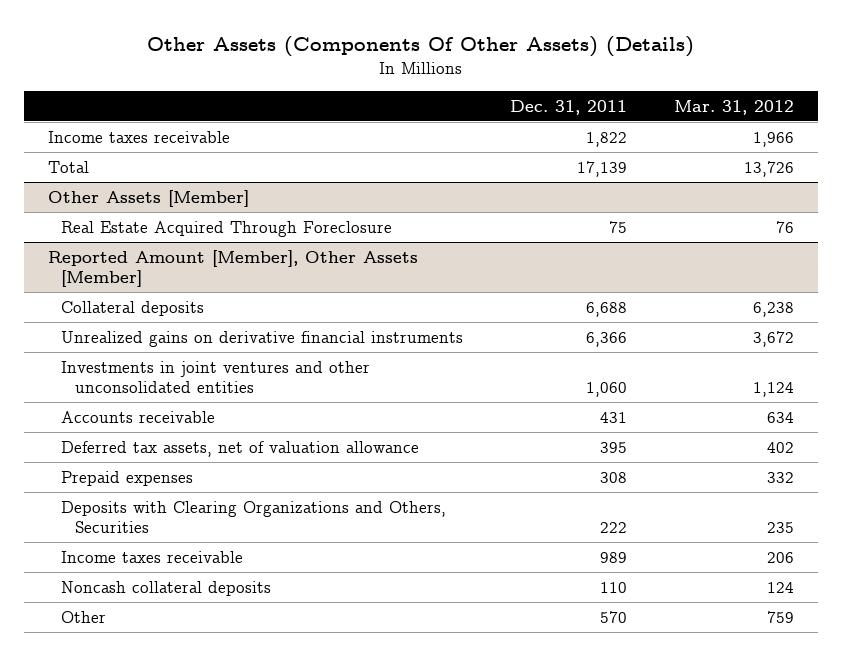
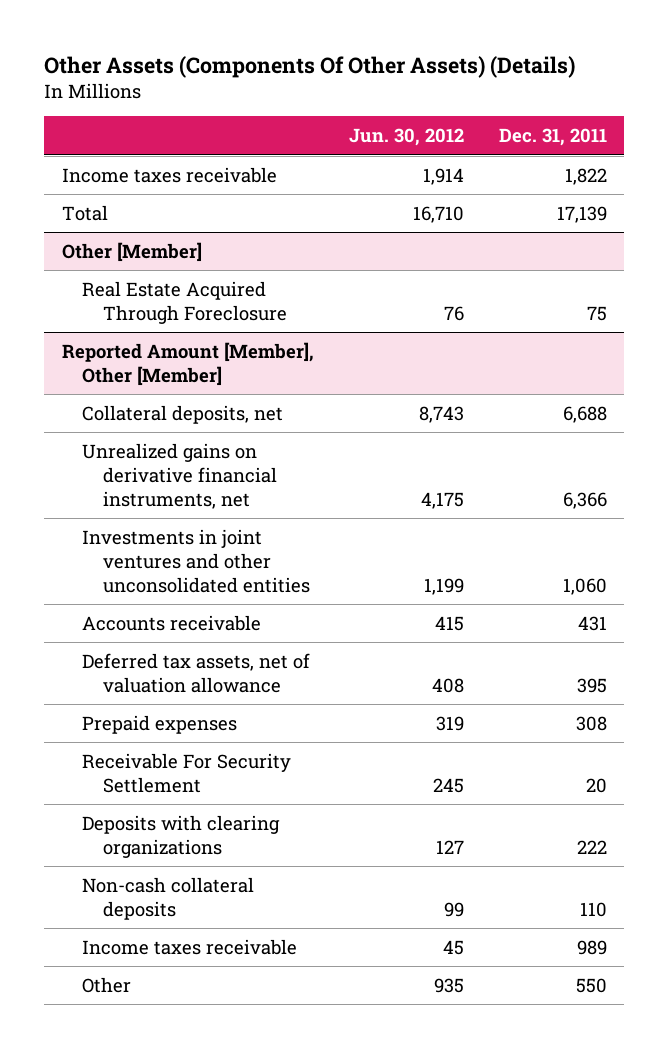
- | Dec. 31, 2011 | Mar. 31, 2012
+ | Jun. 30, 2012 | Dec. 31, 2011
- Other Assets [Member]
+ Other [Member]
- Reported Amount [Member], Other Assets [Member]
- Collateral deposits | 6,688 | 6,238
- Unrealized gains on derivative financial instruments | 6,366 | 3,672
+ Reported Amount [Member], Other [Member]
+ Collateral deposits, net | 8,743 | 6,688
+ Unrealized gains on derivative financial instruments, net | 4,175 | 6,366
- Deposits with Clearing Organizations and Others, Securities | 222 | 235
+ Receivable For Security Settlement | 245 | 20
+ Deposits with clearing organizations | 127 | 222
+ Non-cash collateral deposits | 99 | 110
- Noncash collateral deposits | 110 | 124
- Other | 570 | 759
+ Other | 935 | 550

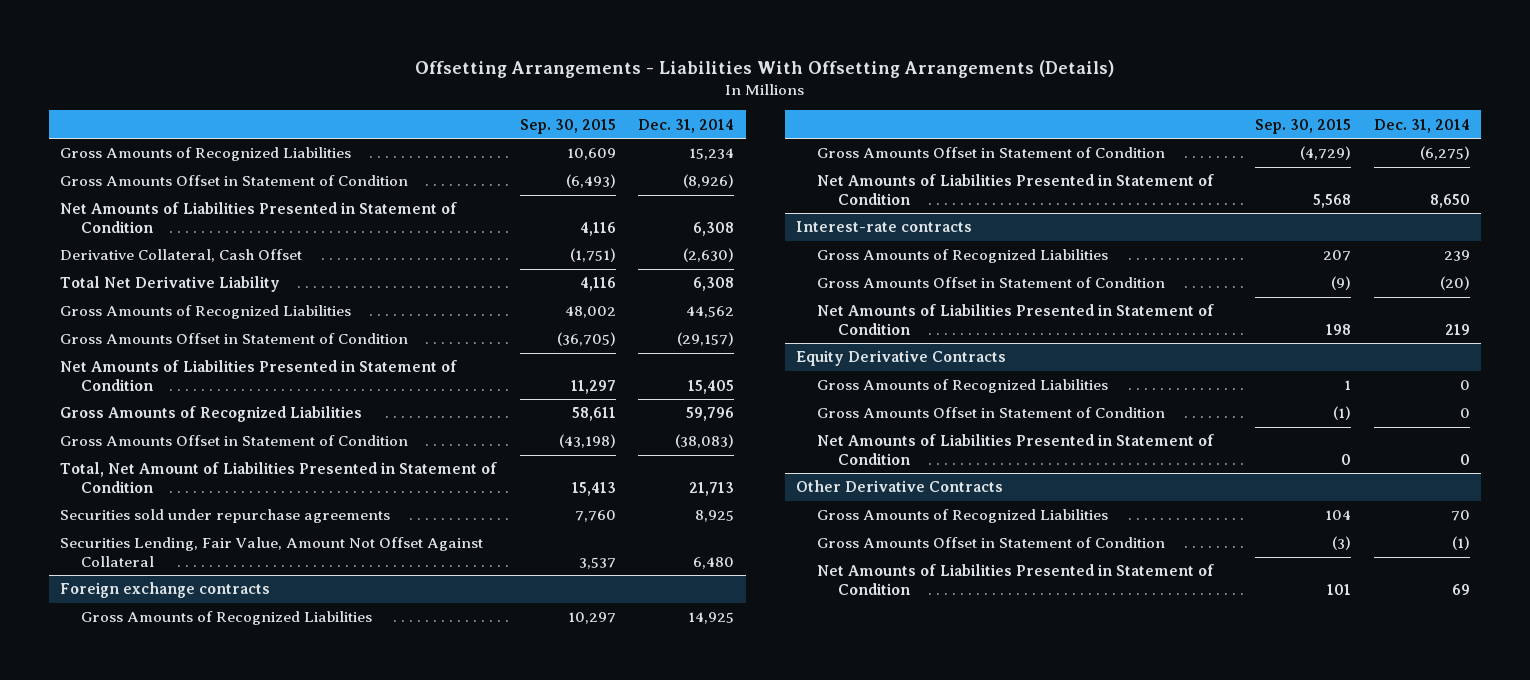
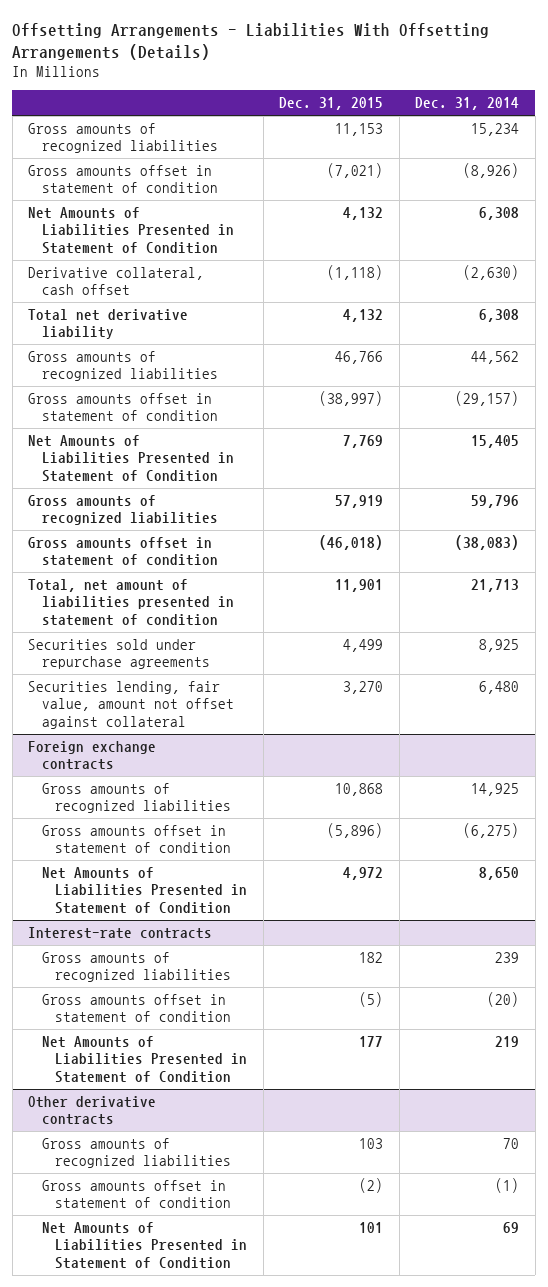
- | Sep. 30, 2015 | Dec. 31, 2014
+ | Dec. 31, 2015 | Dec. 31, 2014
- Gross Amounts of Recognized Liabilities | 10,609 | 15,234
- Gross Amounts Offset in Statement of Condition | (6,493) | (8,926)
+ Gross amounts of recognized liabilities | 11,153 | 15,234
+ Gross amounts offset in statement of condition | (7,021) | (8,926)
- Derivative Collateral, Cash Offset | (1,751) | (2,630)
- Total Net Derivative Liability | 4,116 | 6,308
- Gross Amounts of Recognized Liabilities | 48,002 | 44,562
- Gross Amounts Offset in Statement of Condition | (36,705) | (29,157)
+ Derivative collateral, cash offset | (1,118) | (2,630)
+ Total net derivative liability | 4,132 | 6,308
+ Gross amounts of recognized liabilities | 46,766 | 44,562
+ Gross amounts offset in statement of condition | (38,997) | (29,157)
- Gross Amounts of Recognized Liabilities | 58,611 | 59,796
- Gross Amounts Offset in Statement of Condition | (43,198) | (38,083)
- Total, Net Amount of Liabilities Presented in Statement of Condition | 15,413 | 21,713
+ Gross amounts of recognized liabilities | 57,919 | 59,796
+ Gross amounts offset in statement of condition | (46,018) | (38,083)
+ Total, net amount of liabilities presented in statement of condition | 11,901 | 21,713
- Securities Lending, Fair Value, Amount Not Offset Against Collateral | 3,537 | 6,480
+ Securities lending, fair value, amount not offset against collateral | 3,270 | 6,480
@ Foreign exchange contracts
- Gross Amounts of Recognized Liabilities | 10,297 | 14,925
- Gross Amounts Offset in Statement of Condition | (4,729) | (6,275)
+ Gross amounts of recognized liabilities | 10,868 | 14,925
+ Gross amounts offset in statement of condition | (5,896) | (6,275)
@ Interest-rate contracts
- Gross Amounts of Recognized Liabilities | 207 | 239
- Gross Amounts Offset in Statement of Condition | (9) | (20)
+ Gross amounts of recognized liabilities | 182 | 239
+ Gross amounts offset in statement of condition | (5) | (20)
- Equity Derivative Contracts
- Gross Amounts of Recognized Liabilities | 1 | 0
- Gross Amounts Offset in Statement of Condition | (1) | 0
- Net Amounts of Liabilities Presented in Statement of Condition | 0 | 0
- Other Derivative Contracts
- Gross Amounts of Recognized Liabilities | 104 | 70
- Gross Amounts Offset in Statement of Condition | (3) | (1)
+ Other derivative contracts
+ Gross amounts of recognized liabilities | 103 | 70
+ Gross amounts offset in statement of condition | (2) | (1)

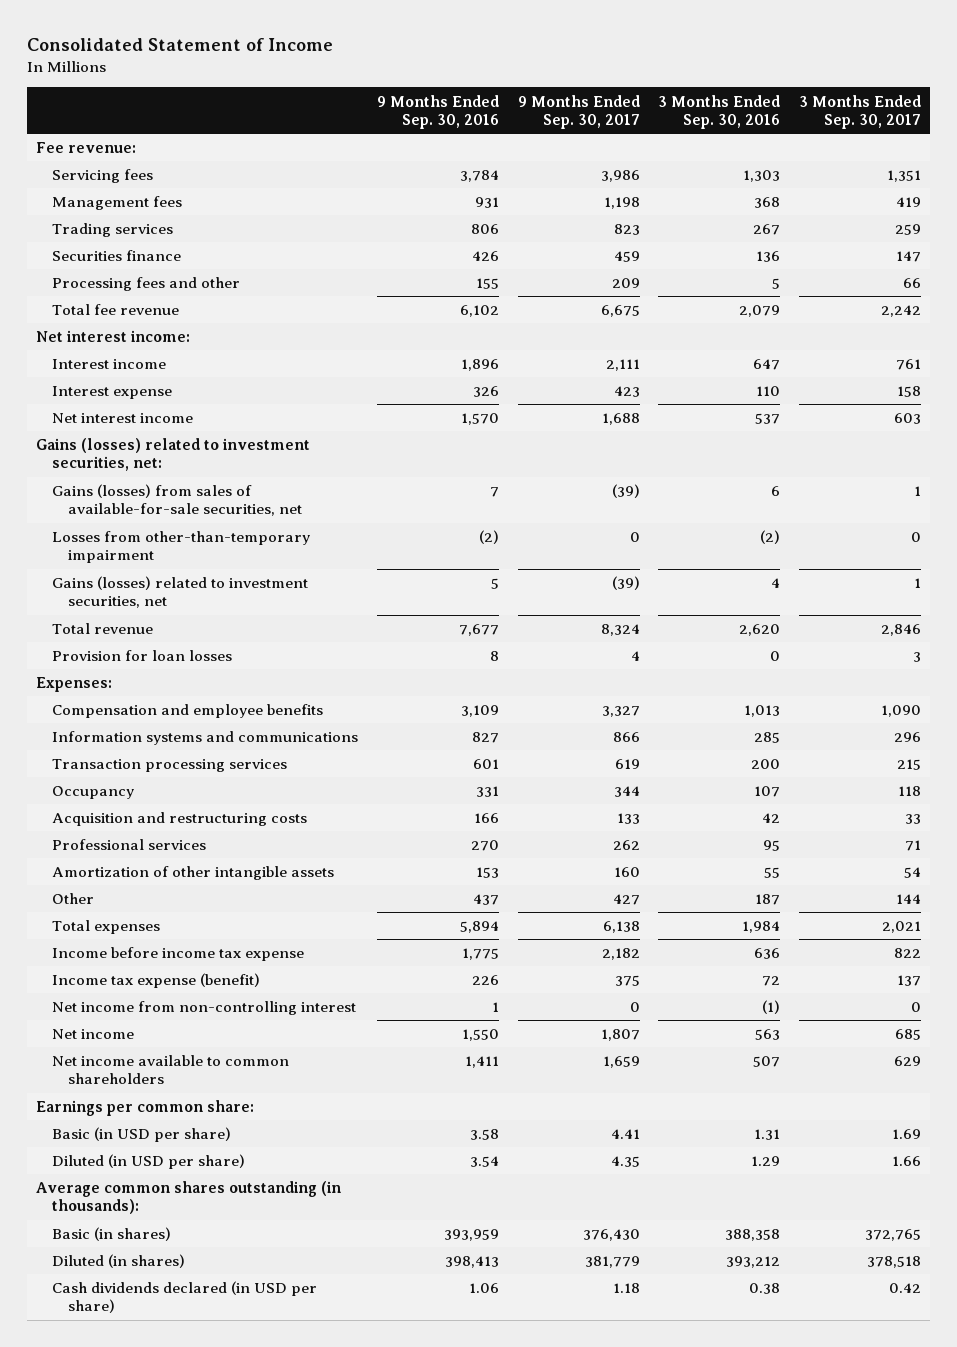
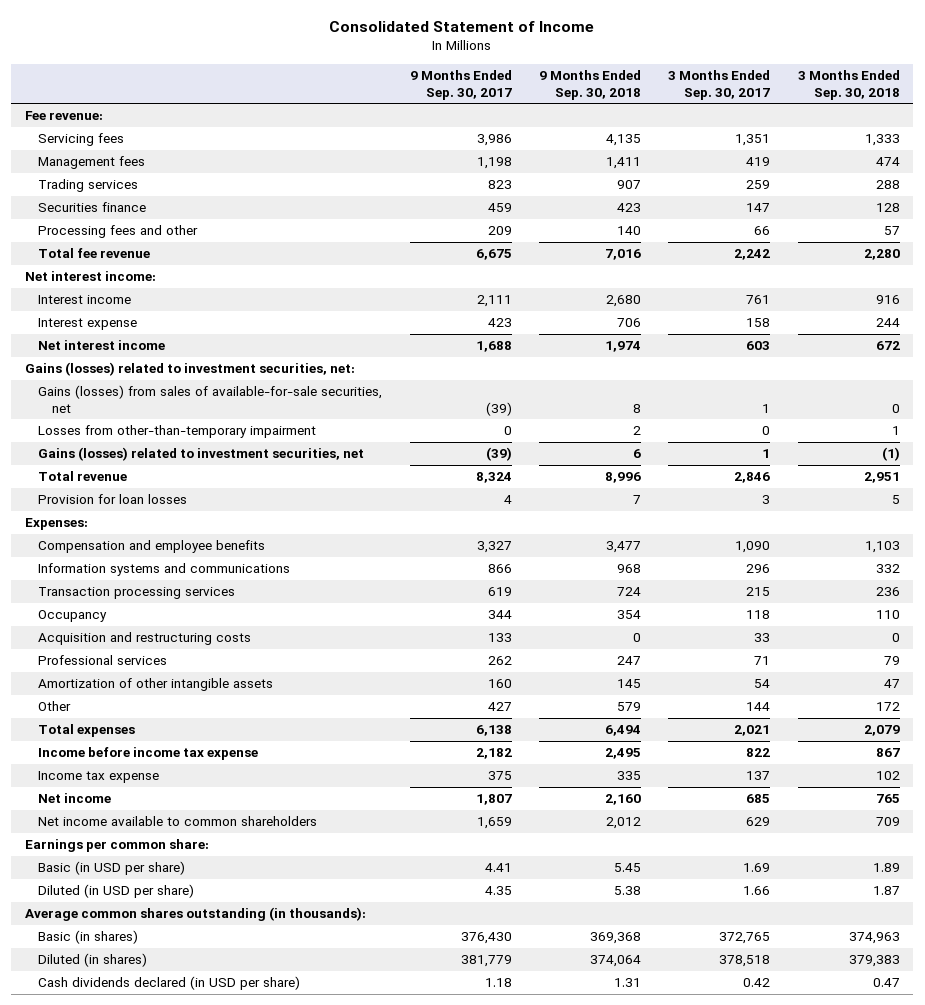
- | 9 Months Ended Sep. 30, 2016 | 9 Months Ended Sep. 30, 2017 | 3 Months Ended Sep. 30, 2016 | 3 Months Ended Sep. 30, 2017
+ | 9 Months Ended Sep. 30, 2017 | 9 Months Ended Sep. 30, 2018 | 3 Months Ended Sep. 30, 2017 | 3 Months Ended Sep. 30, 2018
- Income tax expense (benefit) | 226 | 375 | 72 | 137
- Net income from non-controlling interest | 1 | 0 | (1) | 0
+ Income tax expense | 375 | 335 | 137 | 102

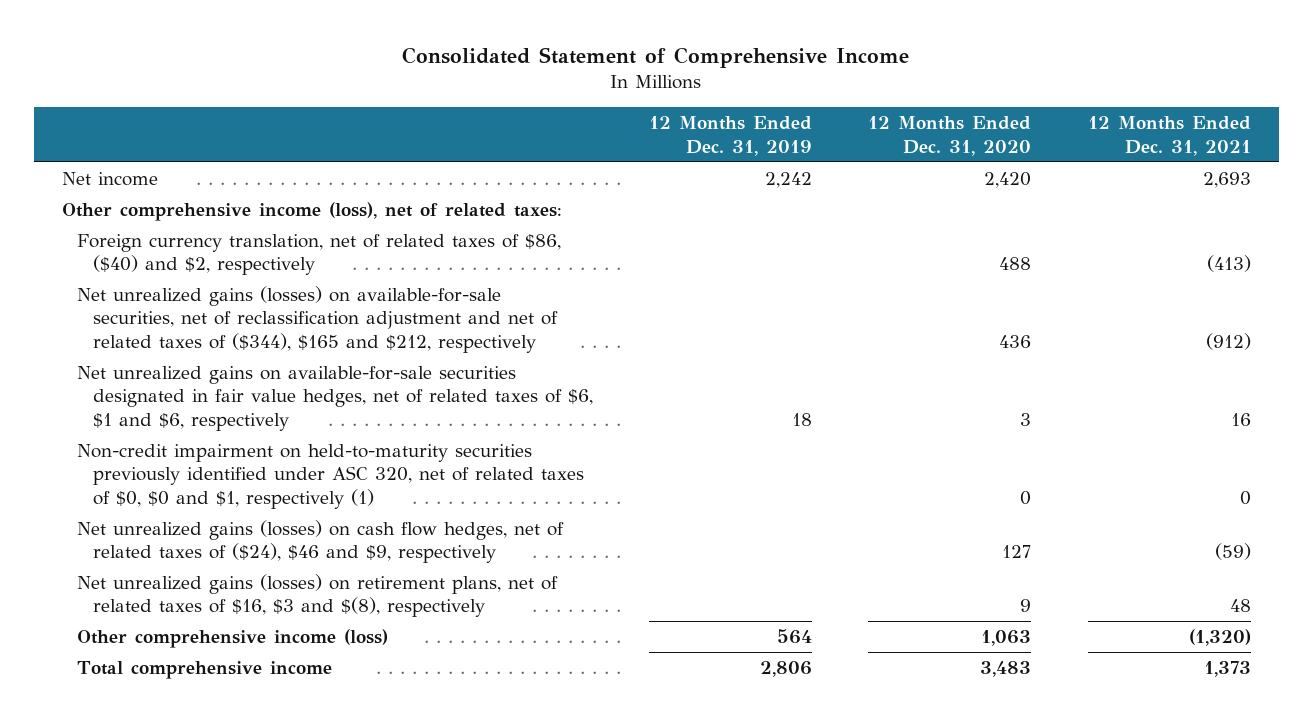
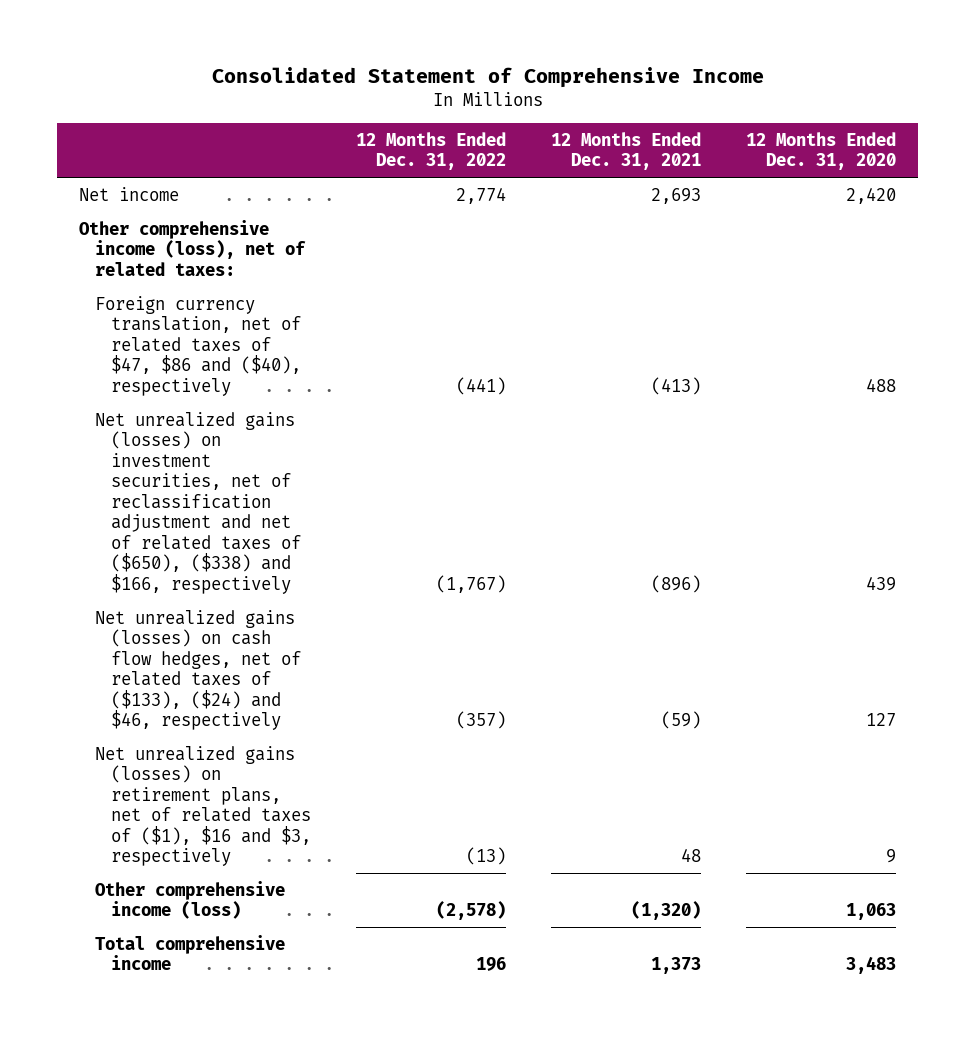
- | 12 Months Ended Dec. 31, 2019 | 12 Months Ended Dec. 31, 2020 | 12 Months Ended Dec. 31, 2021
+ | 12 Months Ended Dec. 31, 2022 | 12 Months Ended Dec. 31, 2021 | 12 Months Ended Dec. 31, 2020
- Foreign currency translation, net of related taxes of $86, ($40) and $2, respectively | | 488 | (413)
- Net unrealized gains (losses) on available-for-sale securities, net of reclassification adjustment and net of related taxes of ($344), $165 and $212, respectively | | 436 | (912)
- Net unrealized gains on available-for-sale securities designated in fair value hedges, net of related taxes of $6, $1 and $6, respectively | 18 | 3 | 16
- Non-credit impairment on held-to-maturity securities previously identified under ASC 320, net of related taxes of $0, $0 and $1, respectively (1) | | 0 | 0
- Net unrealized gains (losses) on cash flow hedges, net of related taxes of ($24), $46 and $9, respectively | | 127 | (59)
- Net unrealized gains (losses) on retirement plans, net of related taxes of $16, $3 and $(8), respectively | | 9 | 48
+ Foreign currency translation, net of related taxes of $47, $86 and ($40), respectively | (441) | (413) | 488
+ Net unrealized gains (losses) on investment securities, net of reclassification adjustment and net of related taxes of ($650), ($338) and $166, respectively | (1,767) | (896) | 439
+ Net unrealized gains (losses) on cash flow hedges, net of related taxes of ($133), ($24) and $46, respectively | (357) | (59) | 127
+ Net unrealized gains (losses) on retirement plans, net of related taxes of ($1), $16 and $3, respectively | (13) | 48 | 9

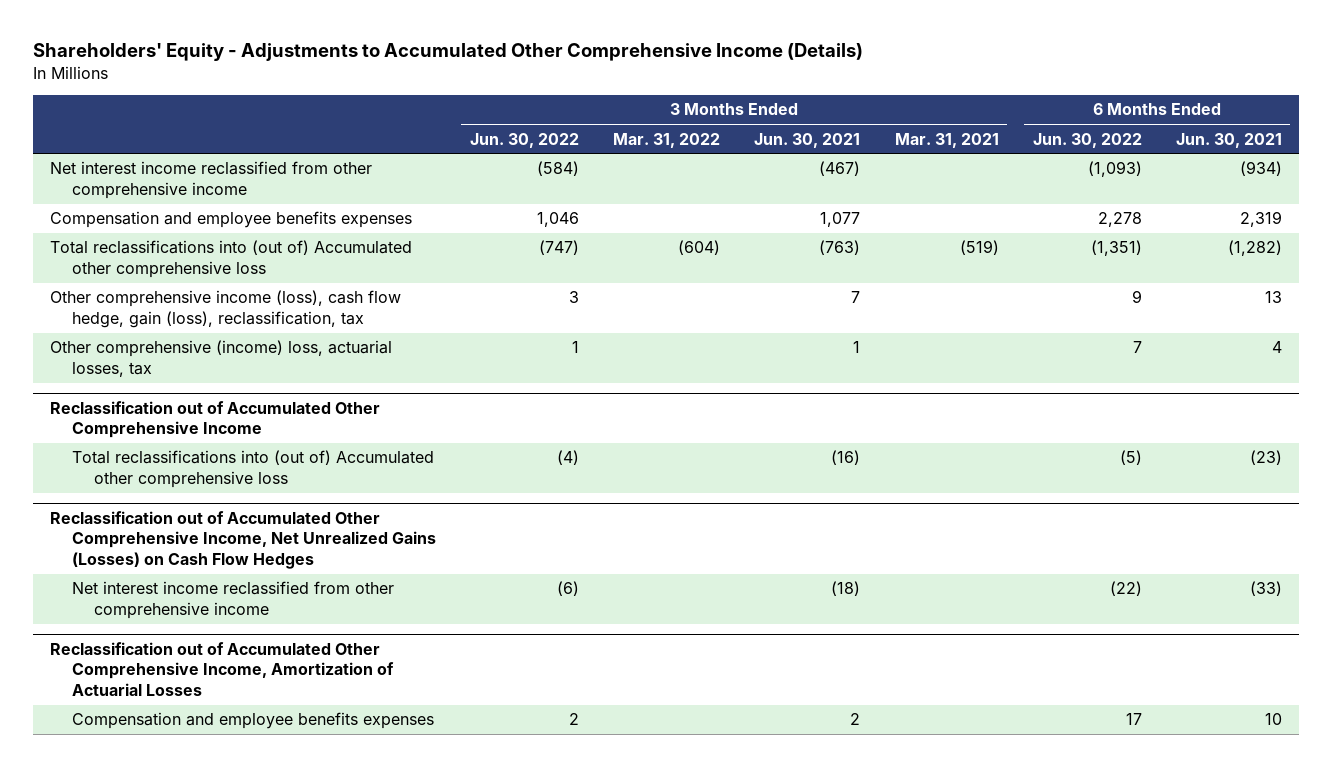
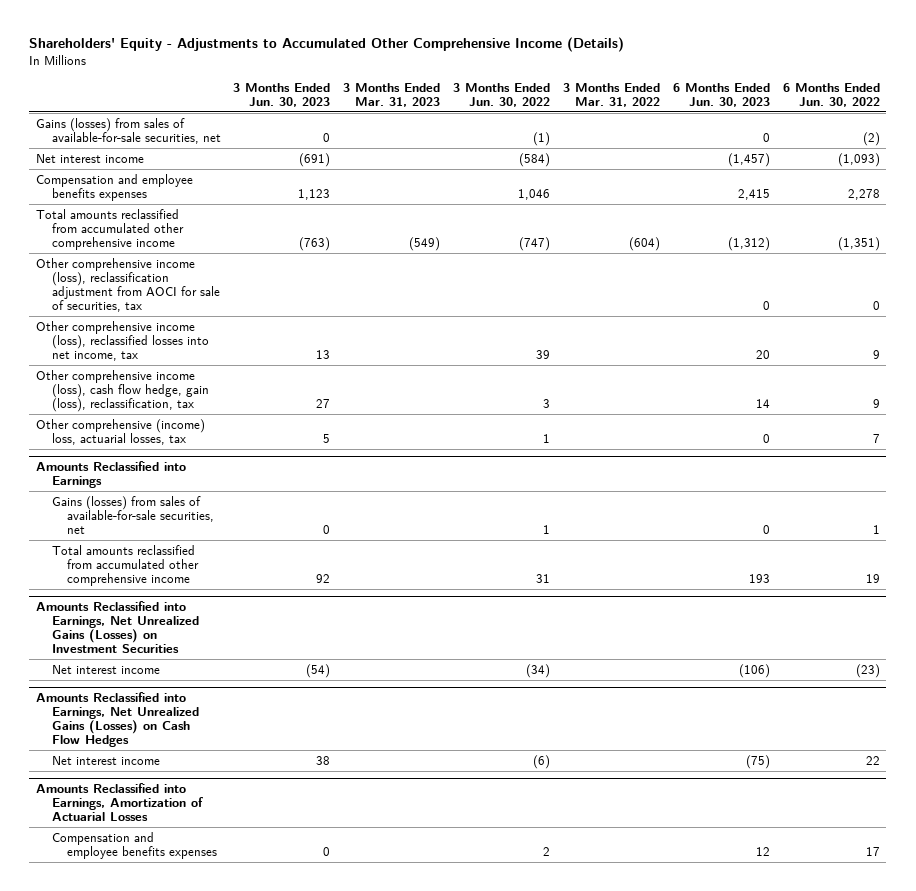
- | 3 Months Ended Jun. 30, 2022 | 3 Months Ended Mar. 31, 2022 | 3 Months Ended Jun. 30, 2021 | 3 Months Ended Mar. 31, 2021 | 6 Months Ended Jun. 30, 2022 | 6 Months Ended Jun. 30, 2021
+ | 3 Months Ended Jun. 30, 2023 | 3 Months Ended Mar. 31, 2023 | 3 Months Ended Jun. 30, 2022 | 3 Months Ended Mar. 31, 2022 | 6 Months Ended Jun. 30, 2023 | 6 Months Ended Jun. 30, 2022
- Net interest income reclassified from other comprehensive income | (584) | | (467) | | (1,093) | (934)
+ Gains (losses) from sales of available-for-sale securities, net | 0 | | (1) | | 0 | (2)
+ Net interest income | (691) | | (584) | | (1,457) | (1,093)
- Total reclassifications into (out of) Accumulated other comprehensive loss | (747) | (604) | (763) | (519) | (1,351) | (1,282)
+ Total amounts reclassified from accumulated other comprehensive income | (763) | (549) | (747) | (604) | (1,312) | (1,351)
+ Other comprehensive income (loss), reclassification adjustment from AOCI for sale of securities, tax | | | | | 0 | 0
+ Other comprehensive income (loss), reclassified losses into net income, tax | 13 | | 39 | | 20 | 9
- Reclassification out of Accumulated Other Comprehensive Income
- Total reclassifications into (out of) Accumulated other comprehensive loss | (4) | | (16) | | (5) | (23)
- Reclassification out of Accumulated Other Comprehensive Income, Net Unrealized Gains (Losses) on Cash Flow Hedges
- Net interest income reclassified from other comprehensive income | (6) | | (18) | | (22) | (33)
- Reclassification out of Accumulated Other Comprehensive Income, Amortization of Actuarial Losses
+ Amounts Reclassified into Earnings
+ Gains (losses) from sales of available-for-sale securities, net | 0 | | 1 | | 0 | 1
+ Total amounts reclassified from accumulated other comprehensive income | 92 | | 31 | | 193 | 19
+ Amounts Reclassified into Earnings, Net Unrealized Gains (Losses) on Investment Securities
+ Net interest income | (54) | | (34) | | (106) | (23)
+ Amounts Reclassified into Earnings, Net Unrealized Gains (Losses) on Cash Flow Hedges
+ Net interest income | 38 | | (6) | | (75) | 22
+ Amounts Reclassified into Earnings, Amortization of Actuarial Losses

